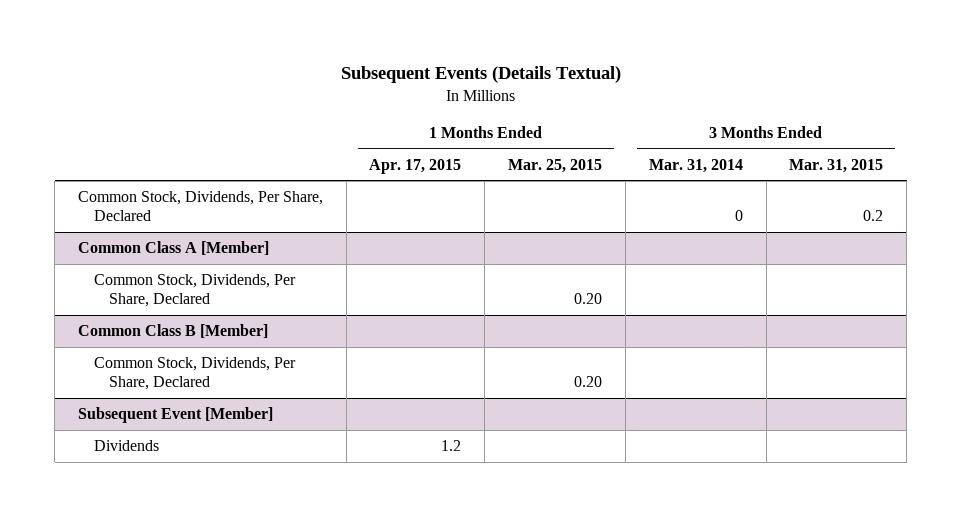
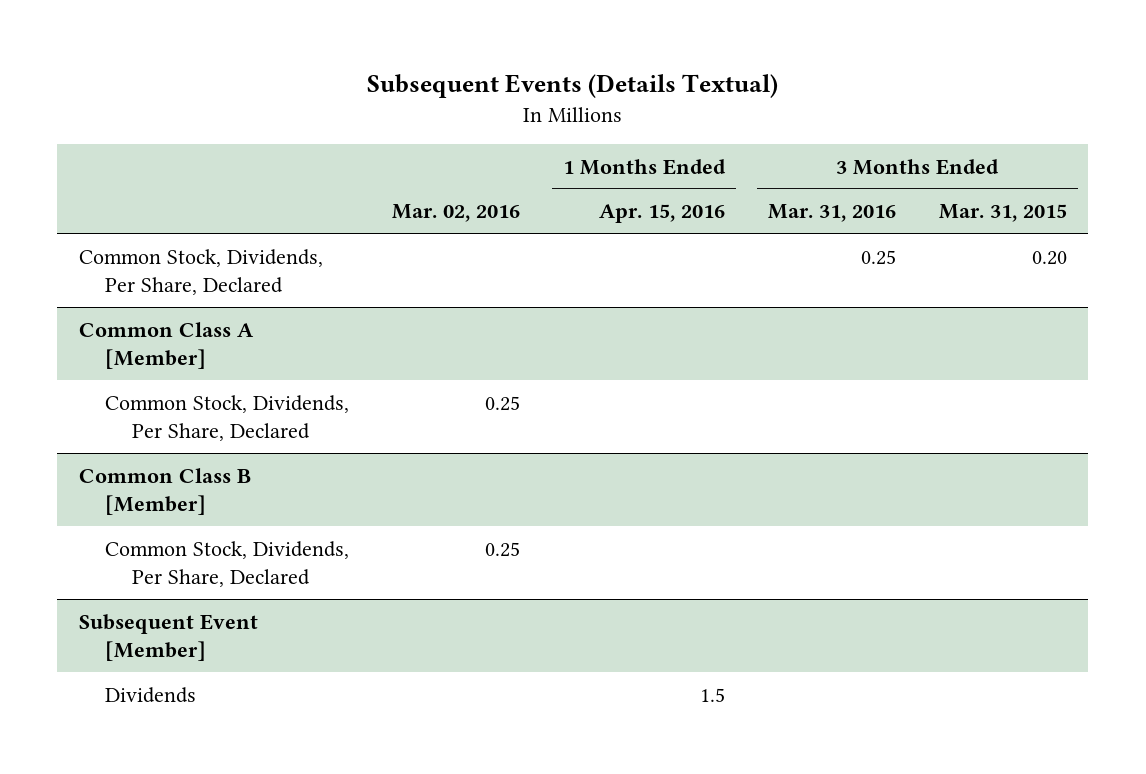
- | 1 Months Ended Apr. 17, 2015 | 1 Months Ended Mar. 25, 2015 | 3 Months Ended Mar. 31, 2014 | 3 Months Ended Mar. 31, 2015
+ | Mar. 02, 2016 | 1 Months Ended Apr. 15, 2016 | 3 Months Ended Mar. 31, 2016 | 3 Months Ended Mar. 31, 2015
- Common Stock, Dividends, Per Share, Declared | | | 0 | 0.2
+ Common Stock, Dividends, Per Share, Declared | | | 0.25 | 0.20

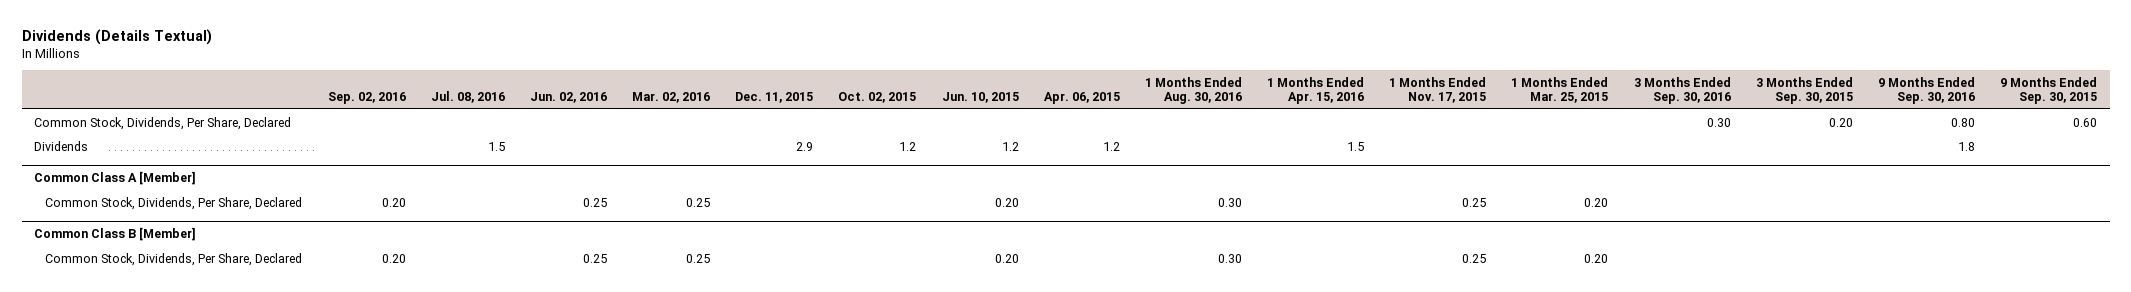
- Subsequent Events (Details Textual)
+ Dividends (Details Textual)
- | Mar. 02, 2016 | 1 Months Ended Apr. 15, 2016 | 3 Months Ended Mar. 31, 2016 | 3 Months Ended Mar. 31, 2015
+ | Sep. 02, 2016 | Jul. 08, 2016 | Jun. 02, 2016 | Mar. 02, 2016 | Dec. 11, 2015 | Oct. 02, 2015 | Jun. 10, 2015 | Apr. 06, 2015 | 1 Months Ended Aug. 30, 2016 | 1 Months Ended Apr. 15, 2016 | 1 Months Ended Nov. 17, 2015 | 1 Months Ended Mar. 25, 2015 | 3 Months Ended Sep. 30, 2016 | 3 Months Ended Sep. 30, 2015 | 9 Months Ended Sep. 30, 2016 | 9 Months Ended Sep. 30, 2015
+ Dividends | | 1.5 | | | 2.9 | 1.2 | 1.2 | 1.2 | | 1.5 | | | | | 1.8 |
- Subsequent Event [Member]
- Dividends | | 1.5 | |

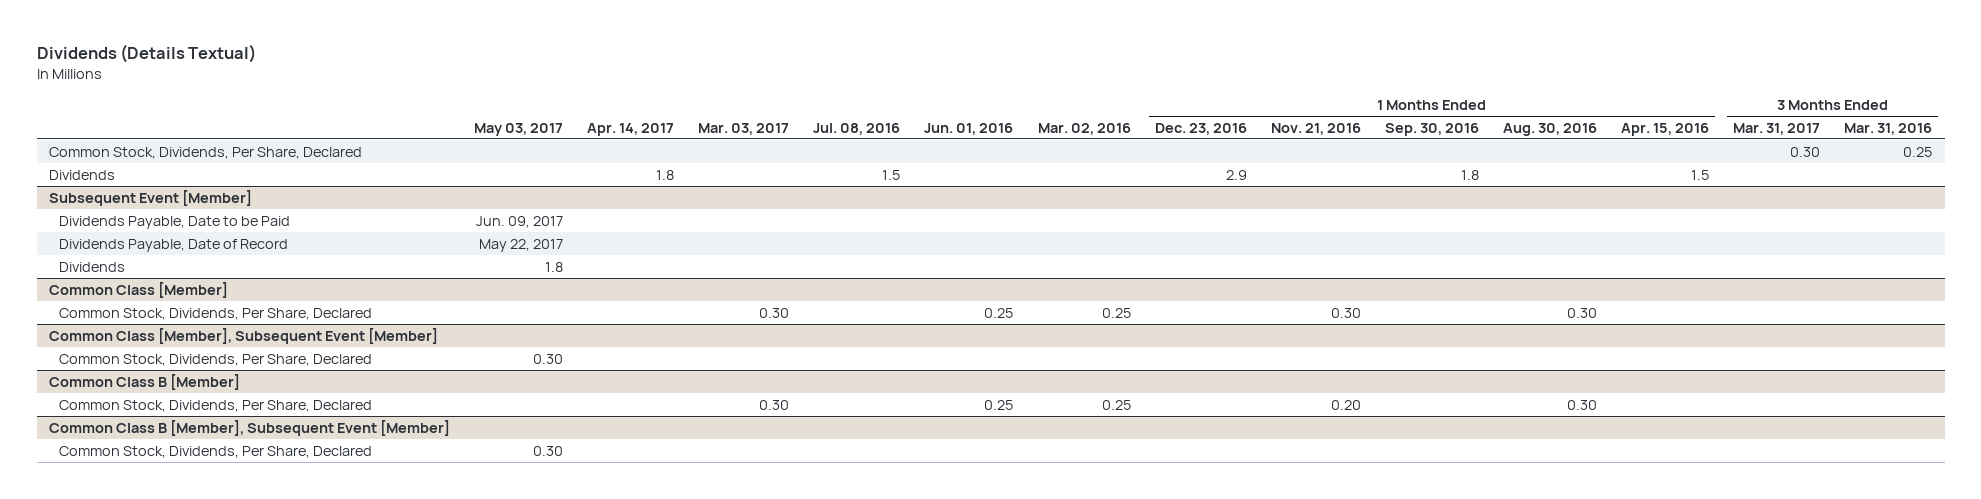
- | Sep. 02, 2016 | Jul. 08, 2016 | Jun. 02, 2016 | Mar. 02, 2016 | Dec. 11, 2015 | Oct. 02, 2015 | Jun. 10, 2015 | Apr. 06, 2015 | 1 Months Ended Aug. 30, 2016 | 1 Months Ended Apr. 15, 2016 | 1 Months Ended Nov. 17, 2015 | 1 Months Ended Mar. 25, 2015 | 3 Months Ended Sep. 30, 2016 | 3 Months Ended Sep. 30, 2015 | 9 Months Ended Sep. 30, 2016 | 9 Months Ended Sep. 30, 2015
+ | May 03, 2017 | Apr. 14, 2017 | Mar. 03, 2017 | Jul. 08, 2016 | Jun. 01, 2016 | Mar. 02, 2016 | 1 Months Ended Dec. 23, 2016 | 1 Months Ended Nov. 21, 2016 | 1 Months Ended Sep. 30, 2016 | 1 Months Ended Aug. 30, 2016 | 1 Months Ended Apr. 15, 2016 | 3 Months Ended Mar. 31, 2017 | 3 Months Ended Mar. 31, 2016
- Common Class A [Member]
+ Subsequent Event [Member]
+ Dividends Payable, Date to be Paid | Jun. 09, 2017 | | | | | | | | | | | |
+ Dividends Payable, Date of Record | May 22, 2017 | | | | | | | | | | | |
+ Dividends | 1.8 | | | | | | | | | | | |
+ Common Class [Member]
+ Common Class [Member], Subsequent Event [Member]
+ Common Stock, Dividends, Per Share, Declared | 0.30 | | | | | | | | | | | |
+ Common Class B [Member], Subsequent Event [Member]
+ Common Stock, Dividends, Per Share, Declared | 0.30 | | | | | | | | | | | |

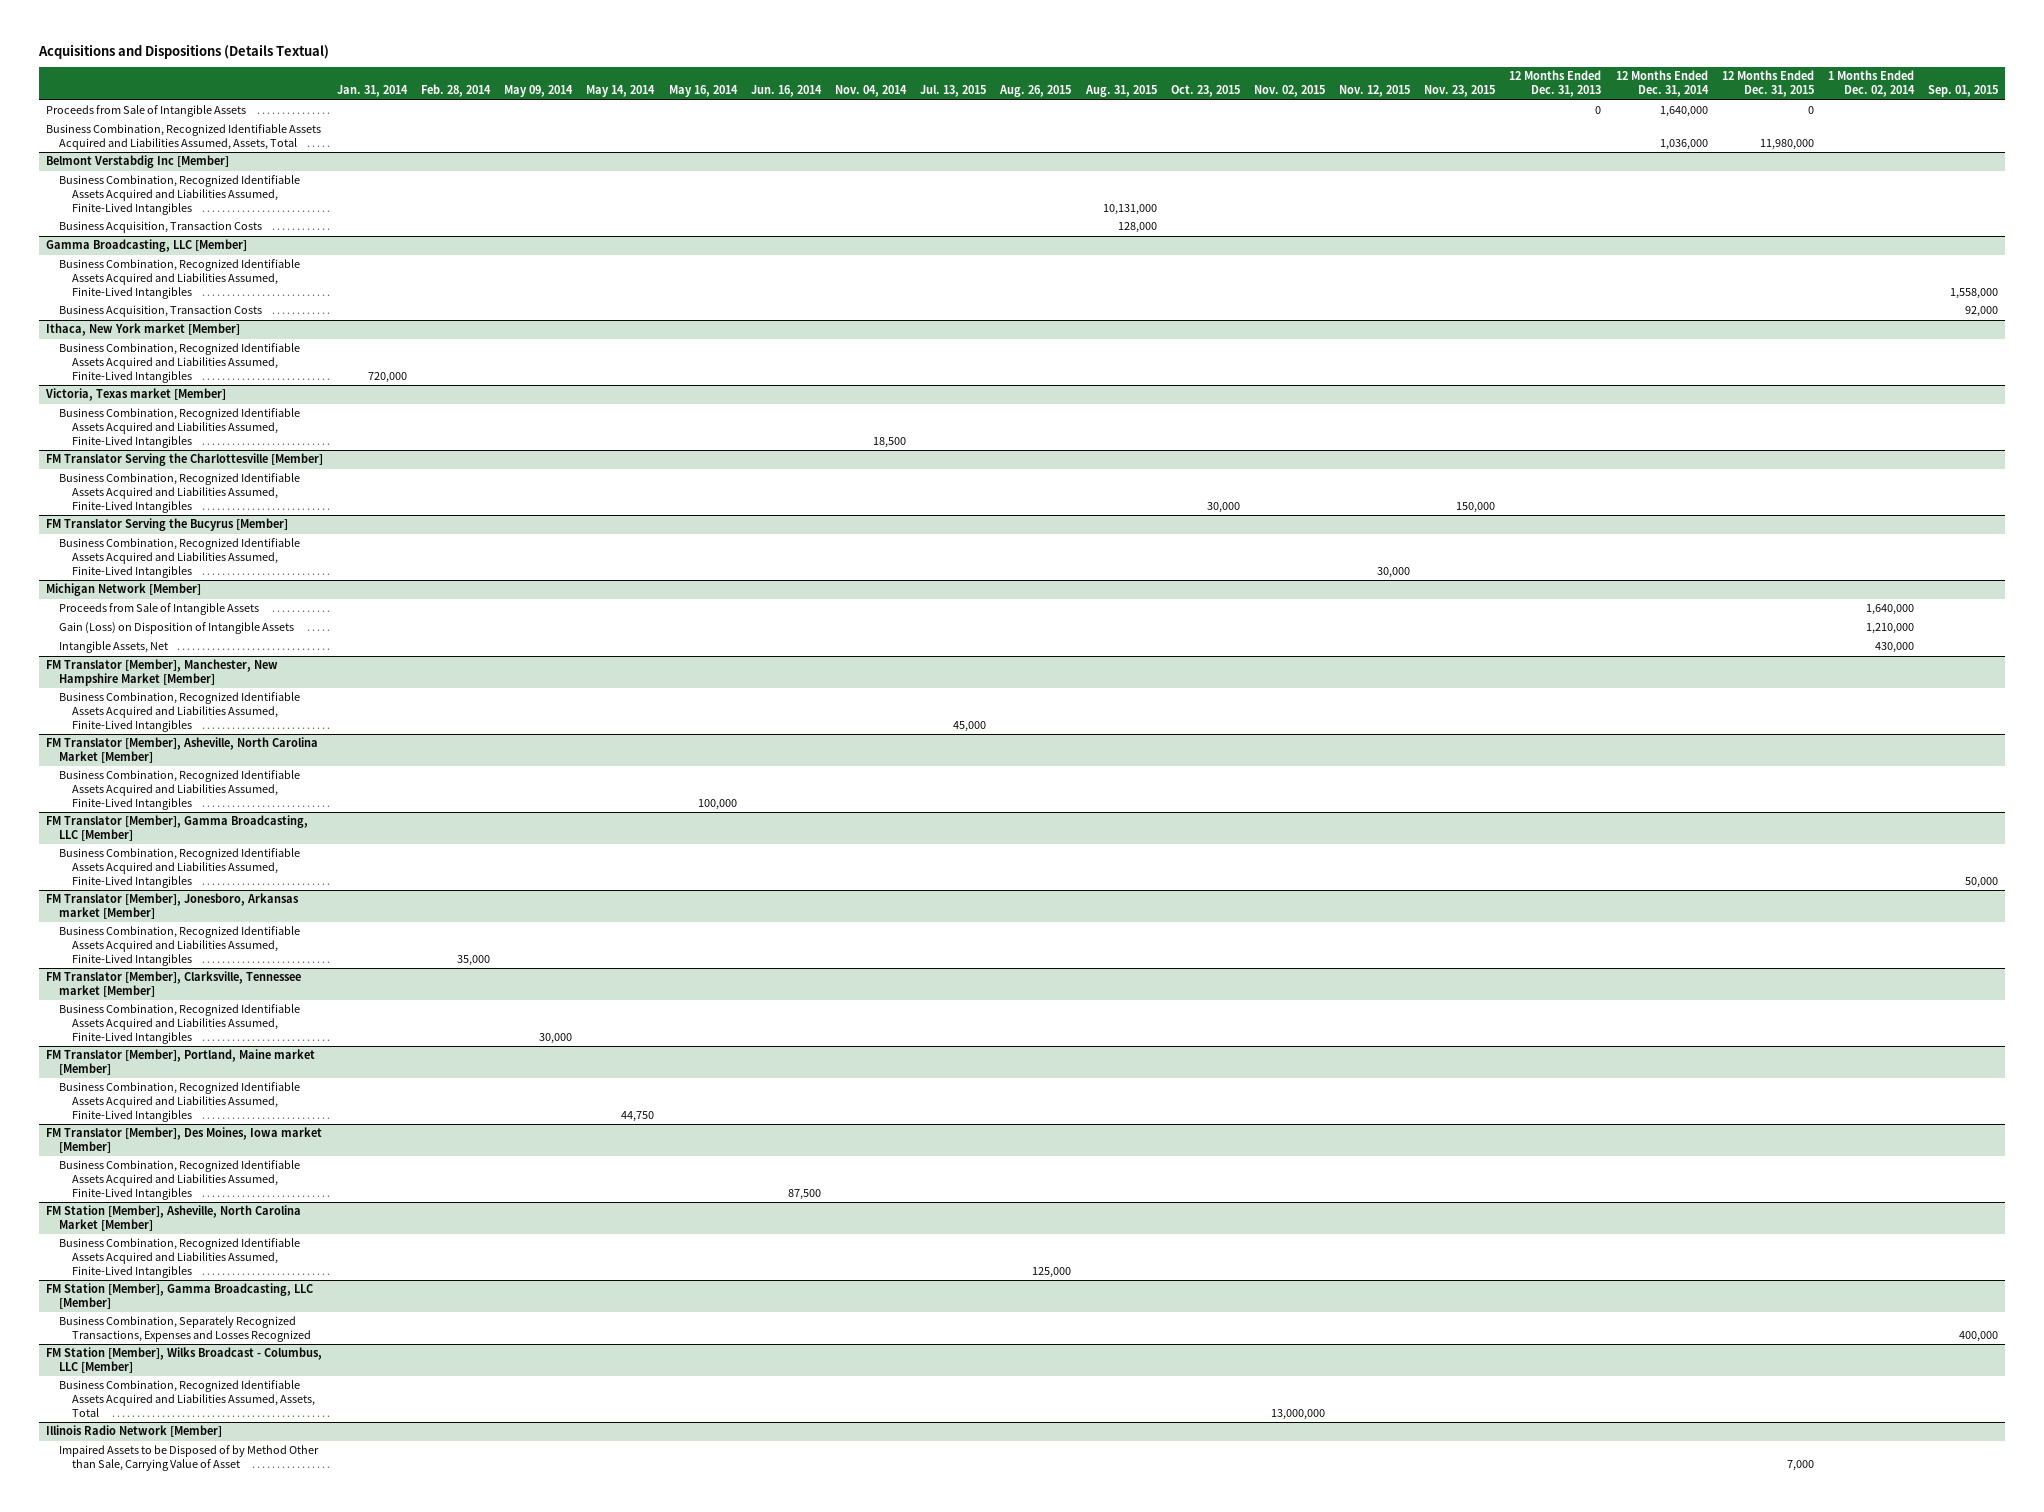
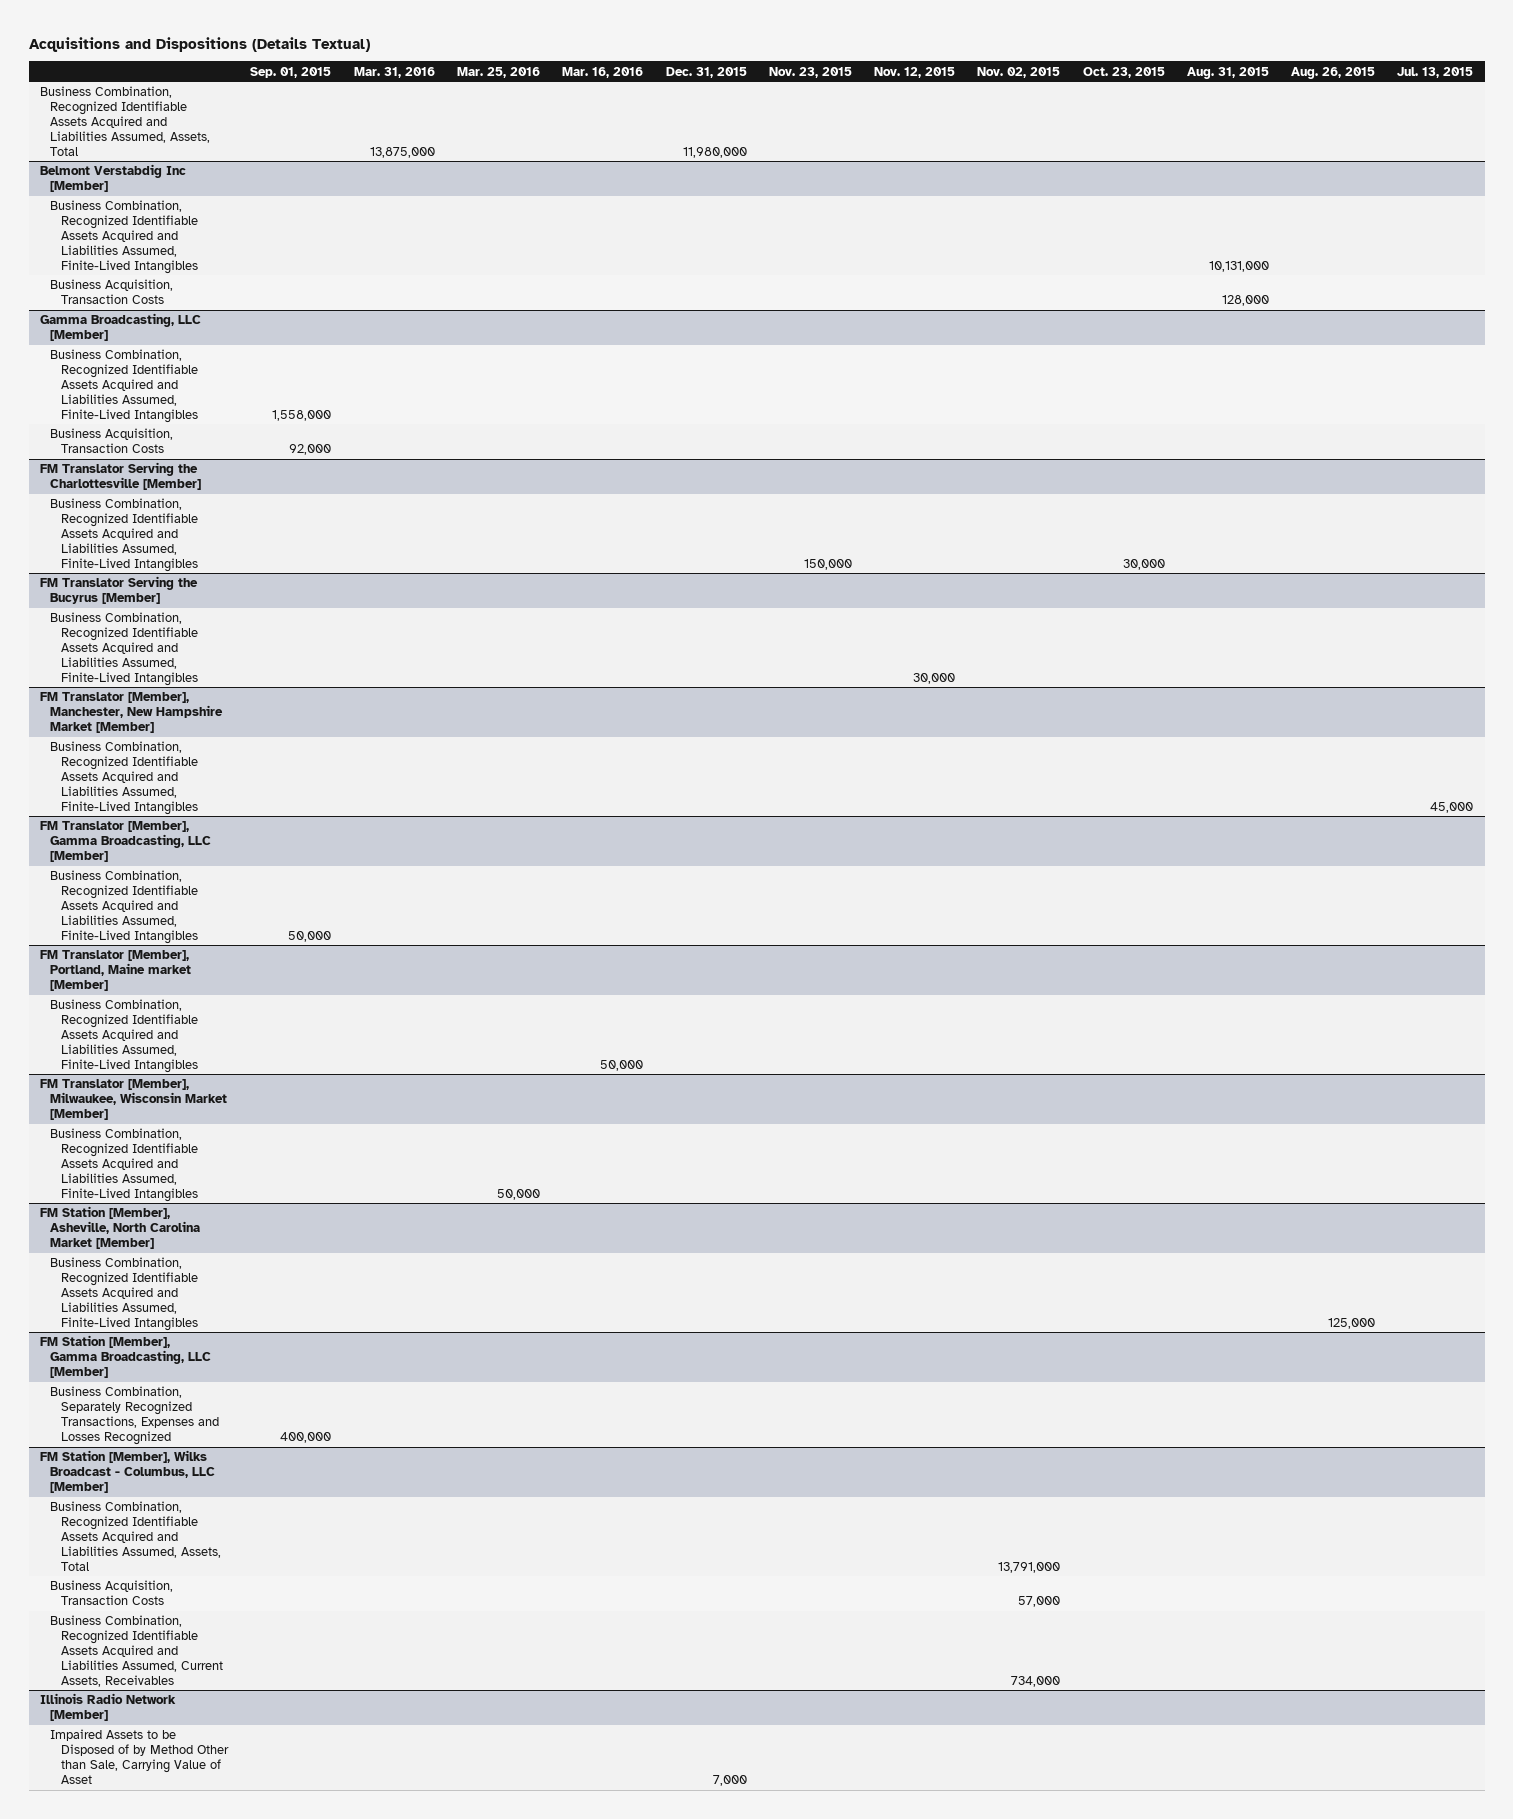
- | Jan. 31, 2014 | Feb. 28, 2014 | May 09, 2014 | May 14, 2014 | May 16, 2014 | Jun. 16, 2014 | Nov. 04, 2014 | Jul. 13, 2015 | Aug. 26, 2015 | Aug. 31, 2015 | Oct. 23, 2015 | Nov. 02, 2015 | Nov. 12, 2015 | Nov. 23, 2015 | 12 Months Ended Dec. 31, 2013 | 12 Months Ended Dec. 31, 2014 | 12 Months Ended Dec. 31, 2015 | 1 Months Ended Dec. 02, 2014 | Sep. 01, 2015
+ | Sep. 01, 2015 | Mar. 31, 2016 | Mar. 25, 2016 | Mar. 16, 2016 | Dec. 31, 2015 | Nov. 23, 2015 | Nov. 12, 2015 | Nov. 02, 2015 | Oct. 23, 2015 | Aug. 31, 2015 | Aug. 26, 2015 | Jul. 13, 2015
- Proceeds from Sale of Intangible Assets | | | | | | | | | | | | | | | 0 | 1,640,000 | 0 | |
- Ithaca, New York market [Member]
- Business Combination, Recognized Identifiable Assets Acquired and Liabilities Assumed, Finite-Lived Intangibles | 720,000 | | | | | | | | | | | | | | | | | |
- Victoria, Texas market [Member]
- Business Combination, Recognized Identifiable Assets Acquired and Liabilities Assumed, Finite-Lived Intangibles | | | | | | | 18,500 | | | | | | | | | | | |
- Michigan Network [Member]
- Proceeds from Sale of Intangible Assets | | | | | | | | | | | | | | | | | | 1,640,000 |
- Gain (Loss) on Disposition of Intangible Assets | | | | | | | | | | | | | | | | | | 1,210,000 |
- Intangible Assets, Net | | | | | | | | | | | | | | | | | | 430,000 |
- FM Translator [Member], Asheville, North Carolina Market [Member]
- Business Combination, Recognized Identifiable Assets Acquired and Liabilities Assumed, Finite-Lived Intangibles | | | | | 100,000 | | | | | | | | | | | | | |
- FM Translator [Member], Jonesboro, Arkansas market [Member]
- Business Combination, Recognized Identifiable Assets Acquired and Liabilities Assumed, Finite-Lived Intangibles | | 35,000 | | | | | | | | | | | | | | | | |
- FM Translator [Member], Clarksville, Tennessee market [Member]
- Business Combination, Recognized Identifiable Assets Acquired and Liabilities Assumed, Finite-Lived Intangibles | | | 30,000 | | | | | | | | | | | | | | | |
- FM Translator [Member], Des Moines, Iowa market [Member]
- Business Combination, Recognized Identifiable Assets Acquired and Liabilities Assumed, Finite-Lived Intangibles | | | | | | 87,500 | | | | | | | | | | | | |
+ FM Translator [Member], Milwaukee, Wisconsin Market [Member]
+ Business Combination, Recognized Identifiable Assets Acquired and Liabilities Assumed, Finite-Lived Intangibles | | | 50,000 | | | | | | | | |
@ FM Station [Member], Wilks Broadcast - Columbus, LLC [Member]
- Business Combination, Recognized Identifiable Assets Acquired and Liabilities Assumed, Assets, Total | | | | | | | | | | | | 13,000,000 | | | | | | |
+ Business Combination, Recognized Identifiable Assets Acquired and Liabilities Assumed, Assets, Total | | | | | | | | 13,791,000 | | | |
+ Business Acquisition, Transaction Costs | | | | | | | | 57,000 | | | |
+ Business Combination, Recognized Identifiable Assets Acquired and Liabilities Assumed, Current Assets, Receivables | | | | | | | | 734,000 | | | |

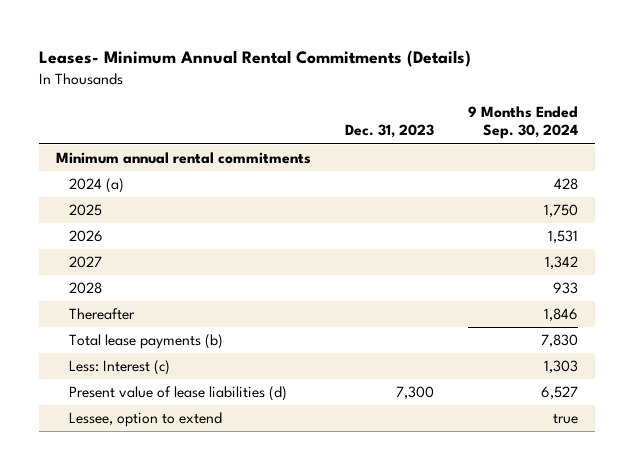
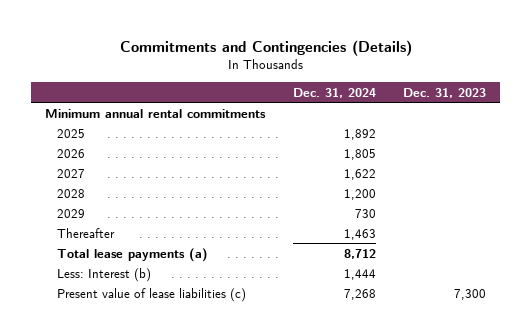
- Leases- Minimum Annual Rental Commitments (Details)
+ Commitments and Contingencies (Details)
- | Dec. 31, 2023 | 9 Months Ended Sep. 30, 2024
+ | Dec. 31, 2024 | Dec. 31, 2023
- 2024 (a) | | 428
+ 2029 | 730 |
- Total lease payments (b) | | 7,830
- Less: Interest (c) | | 1,303
- Present value of lease liabilities (d) | 7,300 | 6,527
- Lessee, option to extend | | true
+ Total lease payments (a) | 8,712 |
+ Less: Interest (b) | 1,444 |
+ Present value of lease liabilities (c) | 7,268 | 7,300

